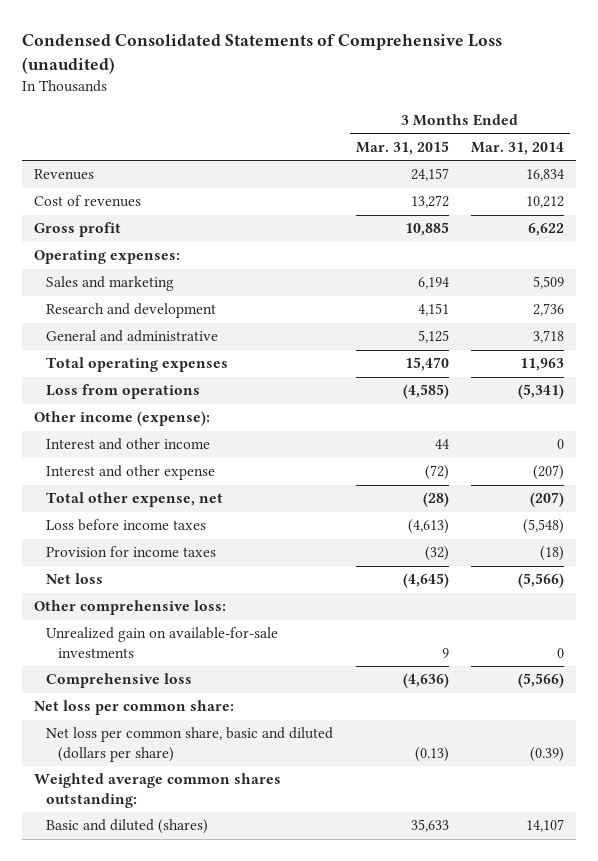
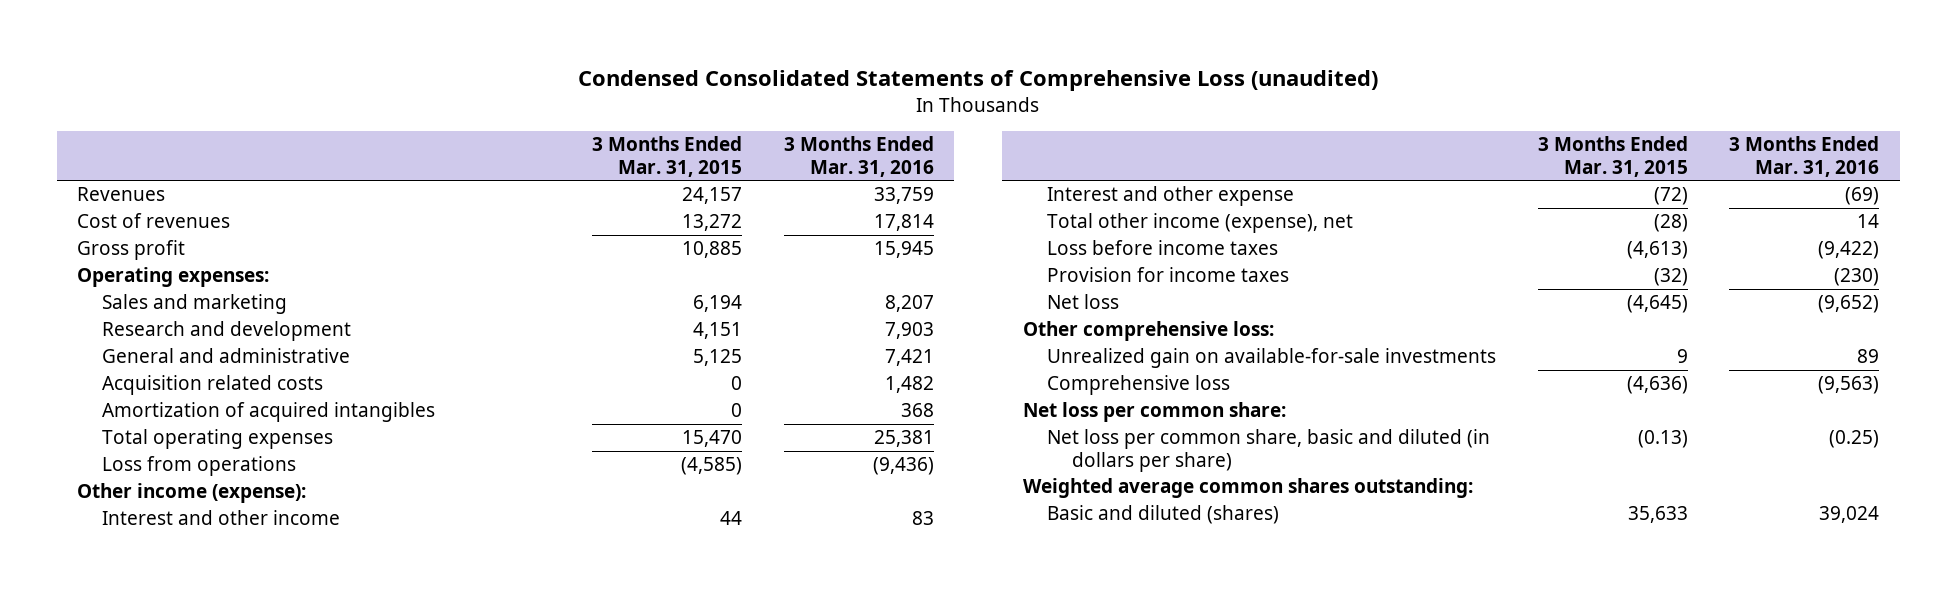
- | 3 Months Ended Mar. 31, 2015 | 3 Months Ended Mar. 31, 2014
+ | 3 Months Ended Mar. 31, 2015 | 3 Months Ended Mar. 31, 2016
+ Acquisition related costs | 0 | 1,482
+ Amortization of acquired intangibles | 0 | 368
- Total other expense, net | (28) | (207)
+ Total other income (expense), net | (28) | 14
- Net loss per common share, basic and diluted (dollars per share) | (0.13) | (0.39)
+ Net loss per common share, basic and diluted (in dollars per share) | (0.13) | (0.25)

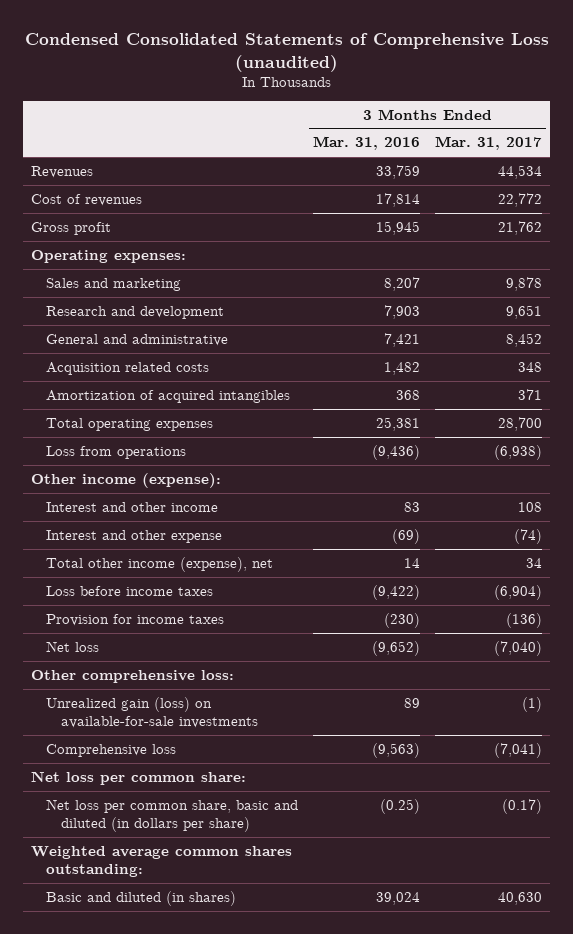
- | 3 Months Ended Mar. 31, 2015 | 3 Months Ended Mar. 31, 2016
+ | 3 Months Ended Mar. 31, 2016 | 3 Months Ended Mar. 31, 2017
- Unrealized gain on available-for-sale investments | 9 | 89
+ Unrealized gain (loss) on available-for-sale investments | 89 | (1)
- Basic and diluted (shares) | 35,633 | 39,024
+ Basic and diluted (in shares) | 39,024 | 40,630

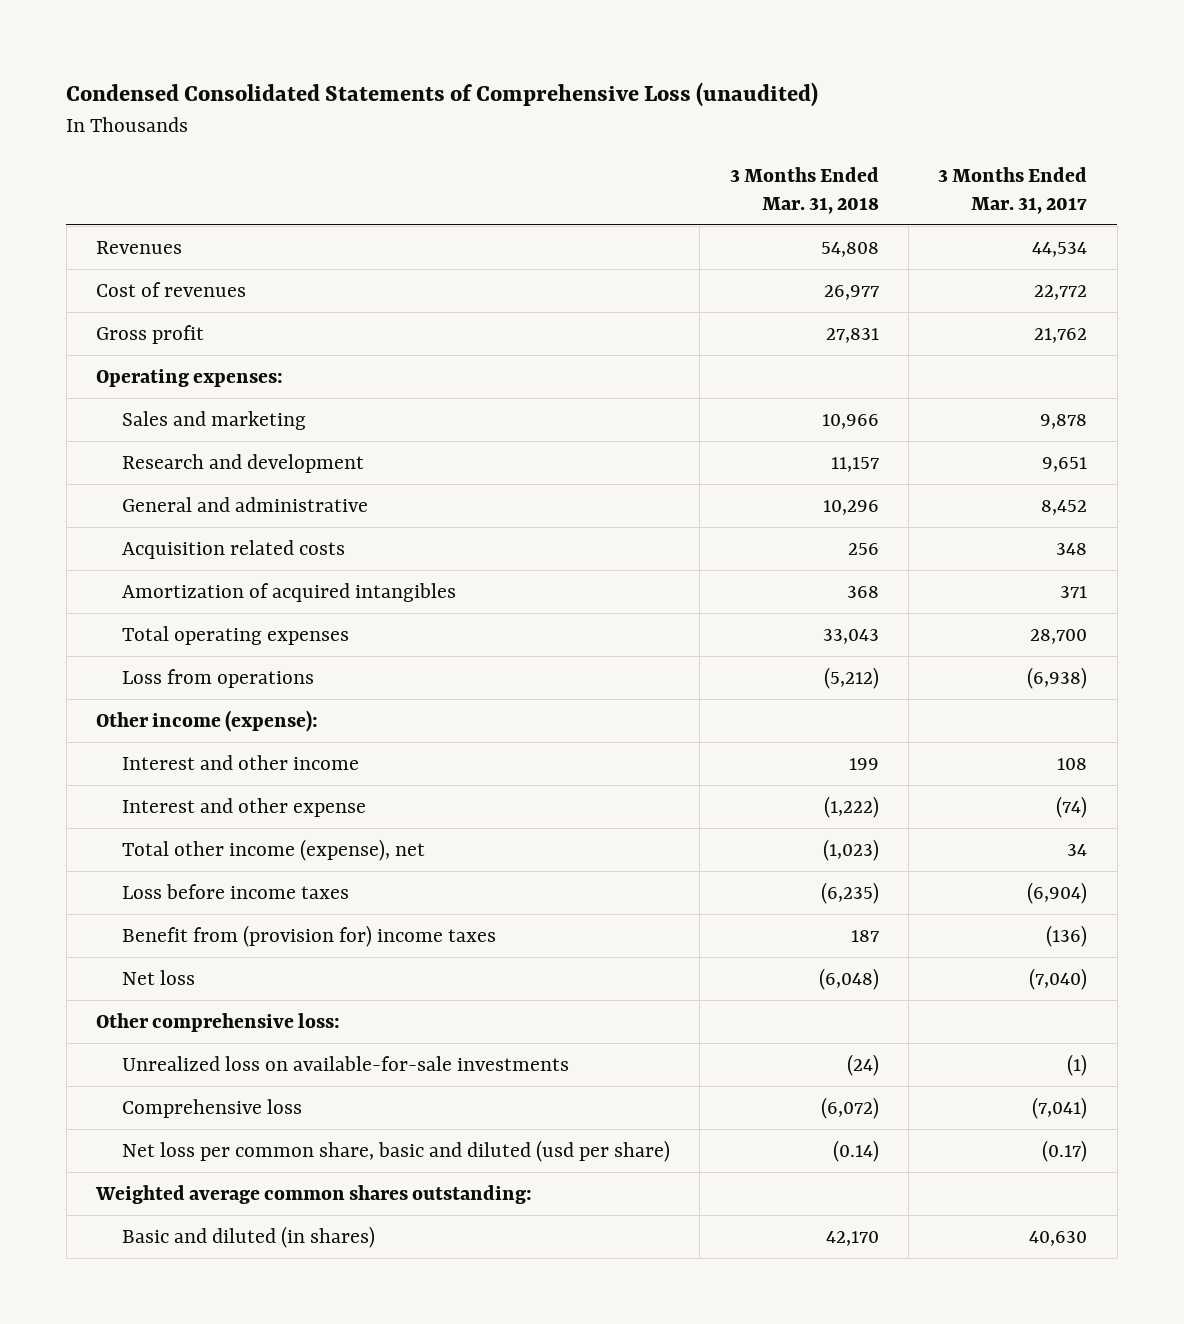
- | 3 Months Ended Mar. 31, 2016 | 3 Months Ended Mar. 31, 2017
+ | 3 Months Ended Mar. 31, 2018 | 3 Months Ended Mar. 31, 2017
- Provision for income taxes | (230) | (136)
+ Benefit from (provision for) income taxes | 187 | (136)
- Unrealized gain (loss) on available-for-sale investments | 89 | (1)
+ Unrealized loss on available-for-sale investments | (24) | (1)
- Net loss per common share:
- Net loss per common share, basic and diluted (in dollars per share) | (0.25) | (0.17)
+ Net loss per common share, basic and diluted (usd per share) | (0.14) | (0.17)

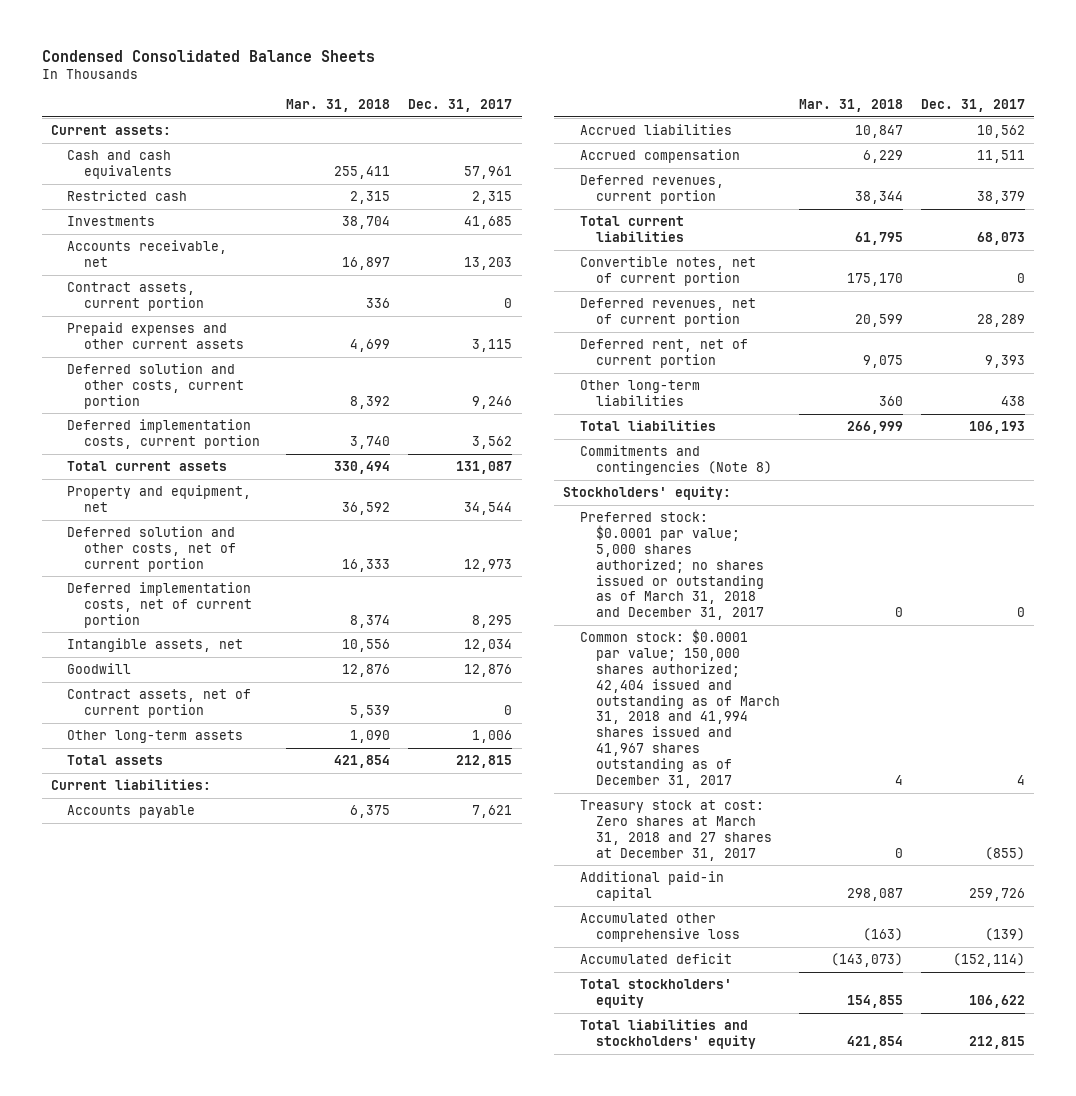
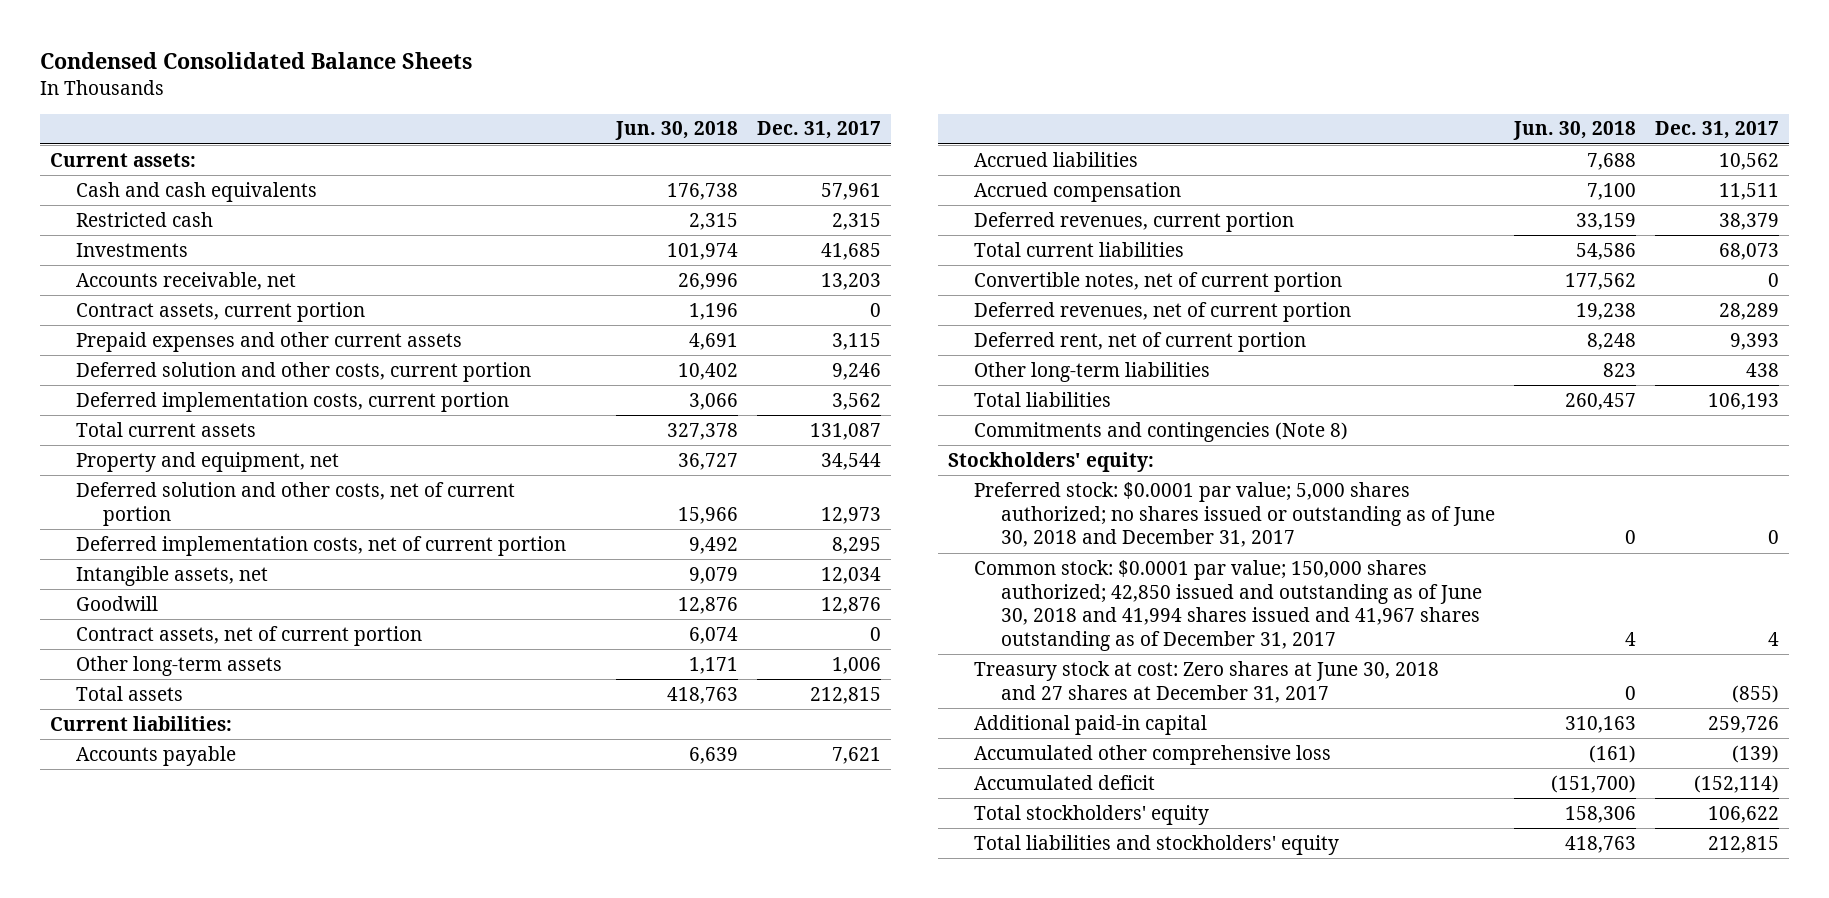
- | Mar. 31, 2018 | Dec. 31, 2017
+ | Jun. 30, 2018 | Dec. 31, 2017
- Preferred stock: $0.0001 par value; 5,000 shares authorized; no shares issued or outstanding as of March 31, 2018 and December 31, 2017 | 0 | 0
- Common stock: $0.0001 par value; 150,000 shares authorized; 42,404 issued and outstanding as of March 31, 2018 and 41,994 shares issued and 41,967 shares outstanding as of December 31, 2017 | 4 | 4
- Treasury stock at cost: Zero shares at March 31, 2018 and 27 shares at December 31, 2017 | 0 | (855)
+ Preferred stock: $0.0001 par value; 5,000 shares authorized; no shares issued or outstanding as of June 30, 2018 and December 31, 2017 | 0 | 0
+ Common stock: $0.0001 par value; 150,000 shares authorized; 42,850 issued and outstanding as of June 30, 2018 and 41,994 shares issued and 41,967 shares outstanding as of December 31, 2017 | 4 | 4
+ Treasury stock at cost: Zero shares at June 30, 2018 and 27 shares at December 31, 2017 | 0 | (855)

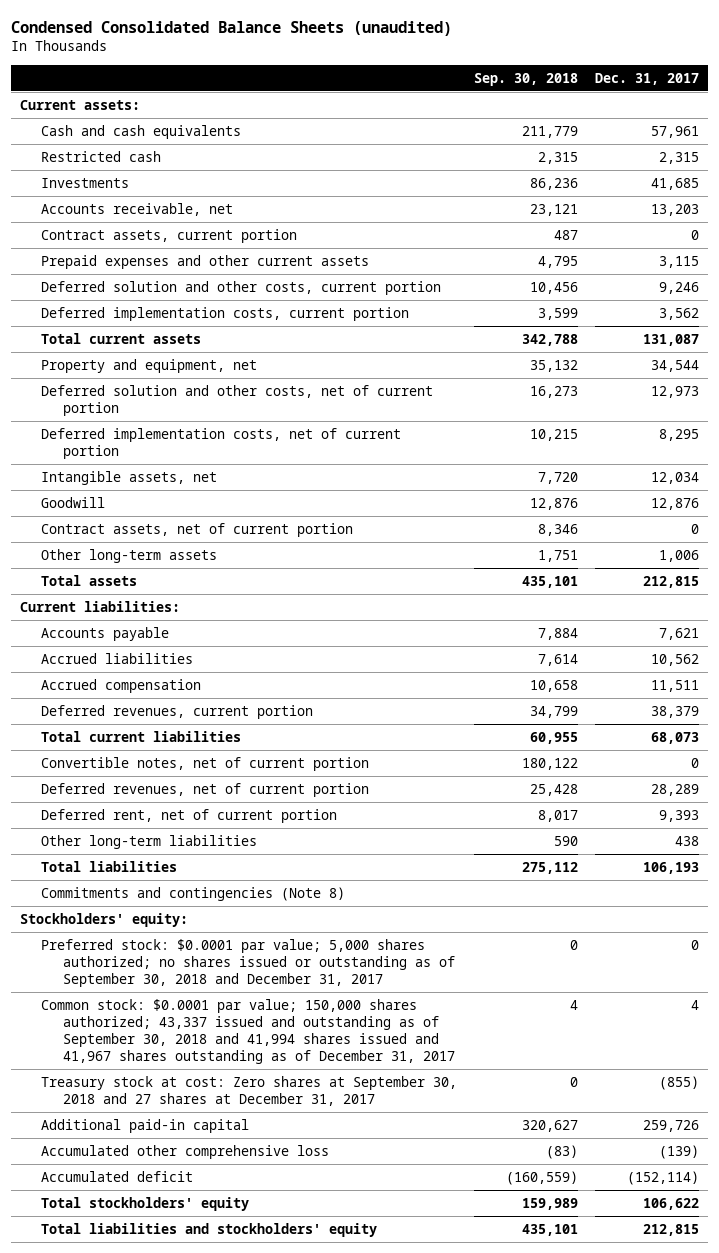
- Condensed Consolidated Balance Sheets
+ Condensed Consolidated Balance Sheets (unaudited)
- | Jun. 30, 2018 | Dec. 31, 2017
+ | Sep. 30, 2018 | Dec. 31, 2017
- Preferred stock: $0.0001 par value; 5,000 shares authorized; no shares issued or outstanding as of June 30, 2018 and December 31, 2017 | 0 | 0
- Common stock: $0.0001 par value; 150,000 shares authorized; 42,850 issued and outstanding as of June 30, 2018 and 41,994 shares issued and 41,967 shares outstanding as of December 31, 2017 | 4 | 4
- Treasury stock at cost: Zero shares at June 30, 2018 and 27 shares at December 31, 2017 | 0 | (855)
+ Preferred stock: $0.0001 par value; 5,000 shares authorized; no shares issued or outstanding as of September 30, 2018 and December 31, 2017 | 0 | 0
+ Common stock: $0.0001 par value; 150,000 shares authorized; 43,337 issued and outstanding as of September 30, 2018 and 41,994 shares issued and 41,967 shares outstanding as of December 31, 2017 | 4 | 4
+ Treasury stock at cost: Zero shares at September 30, 2018 and 27 shares at December 31, 2017 | 0 | (855)

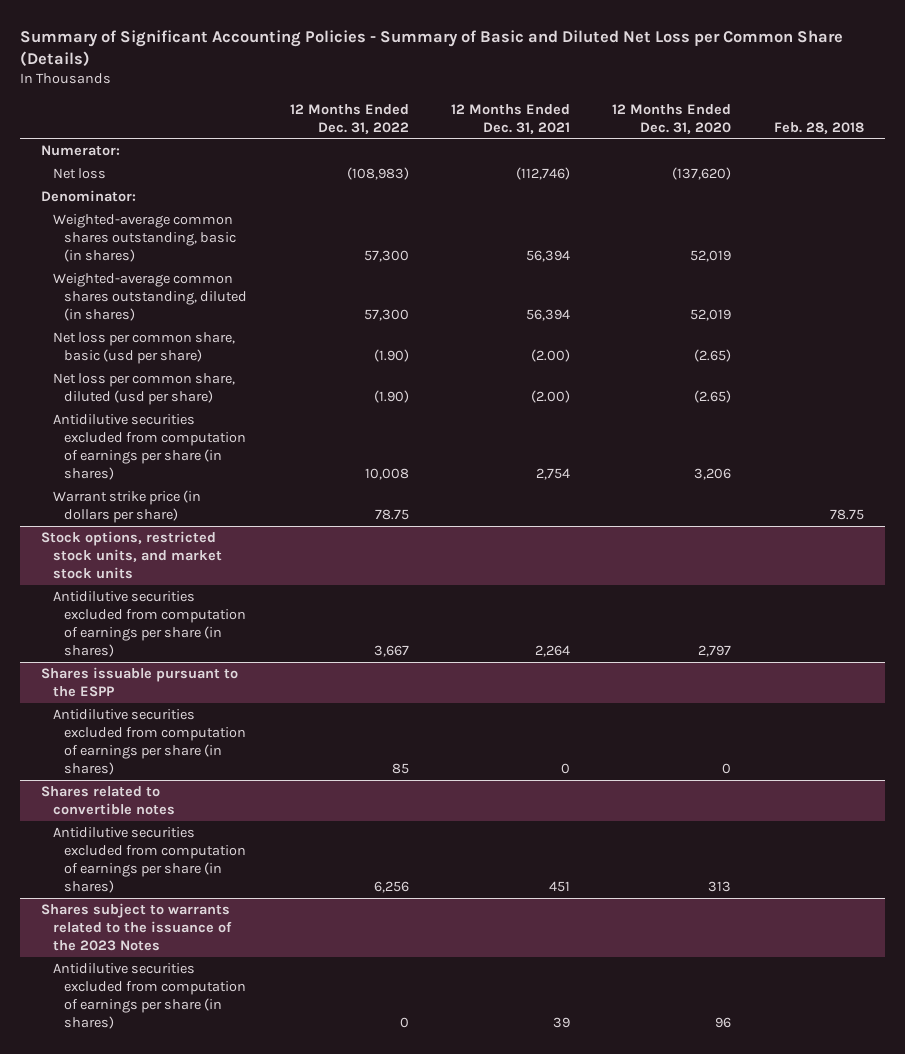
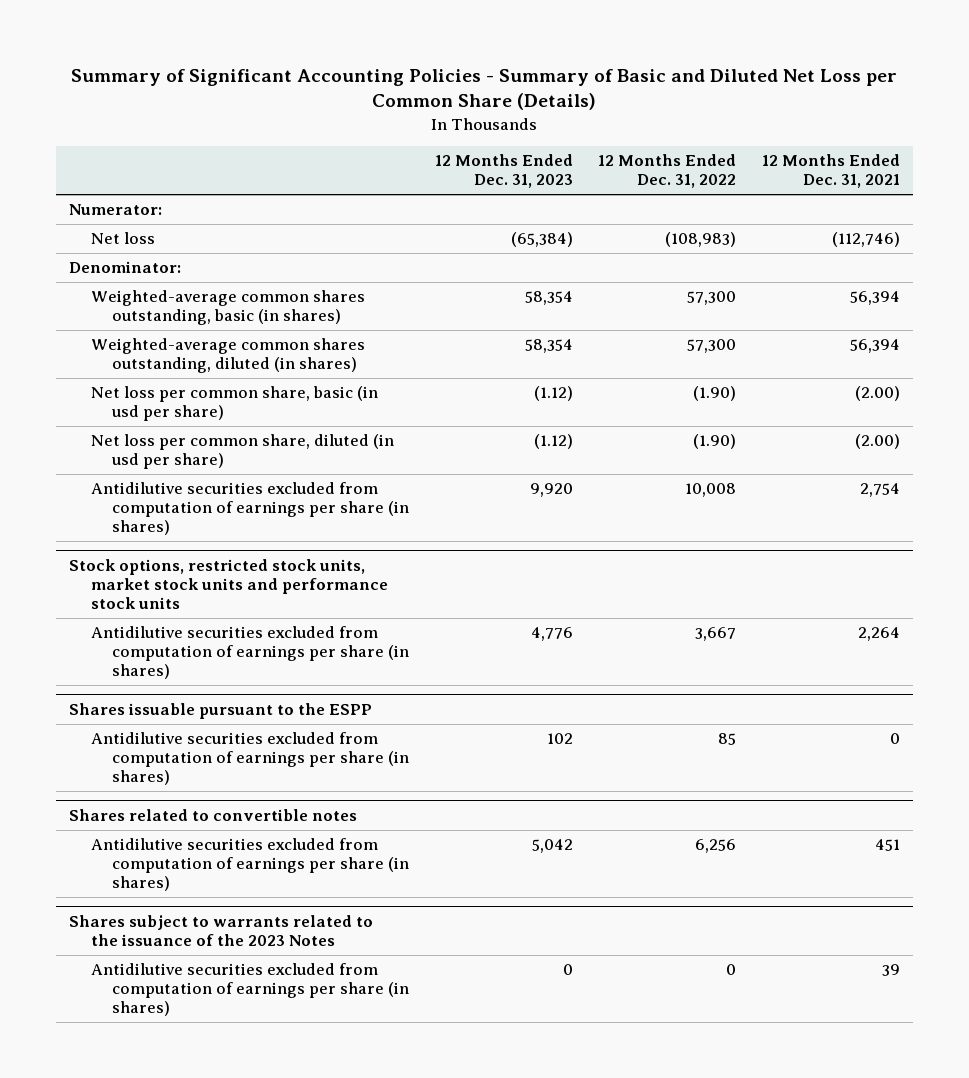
- | 12 Months Ended Dec. 31, 2022 | 12 Months Ended Dec. 31, 2021 | 12 Months Ended Dec. 31, 2020 | Feb. 28, 2018
+ | 12 Months Ended Dec. 31, 2023 | 12 Months Ended Dec. 31, 2022 | 12 Months Ended Dec. 31, 2021
- Net loss per common share, basic (usd per share) | (1.90) | (2.00) | (2.65) |
- Net loss per common share, diluted (usd per share) | (1.90) | (2.00) | (2.65) |
+ Net loss per common share, basic (in usd per share) | (1.12) | (1.90) | (2.00)
+ Net loss per common share, diluted (in usd per share) | (1.12) | (1.90) | (2.00)
- Warrant strike price (in dollars per share) | 78.75 | | | 78.75
- Stock options, restricted stock units, and market stock units
+ Stock options, restricted stock units, market stock units and performance stock units

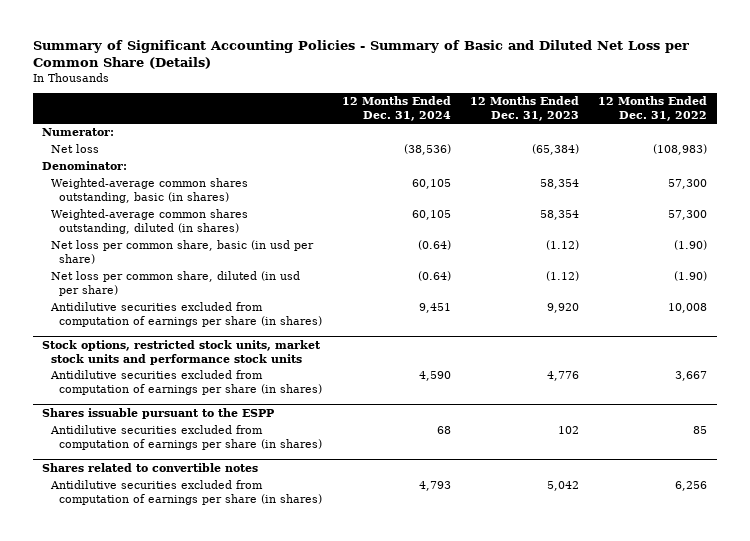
- | 12 Months Ended Dec. 31, 2023 | 12 Months Ended Dec. 31, 2022 | 12 Months Ended Dec. 31, 2021
+ | 12 Months Ended Dec. 31, 2024 | 12 Months Ended Dec. 31, 2023 | 12 Months Ended Dec. 31, 2022
- Shares subject to warrants related to the issuance of the 2023 Notes
- Antidilutive securities excluded from computation of earnings per share (in shares) | 0 | 0 | 39

